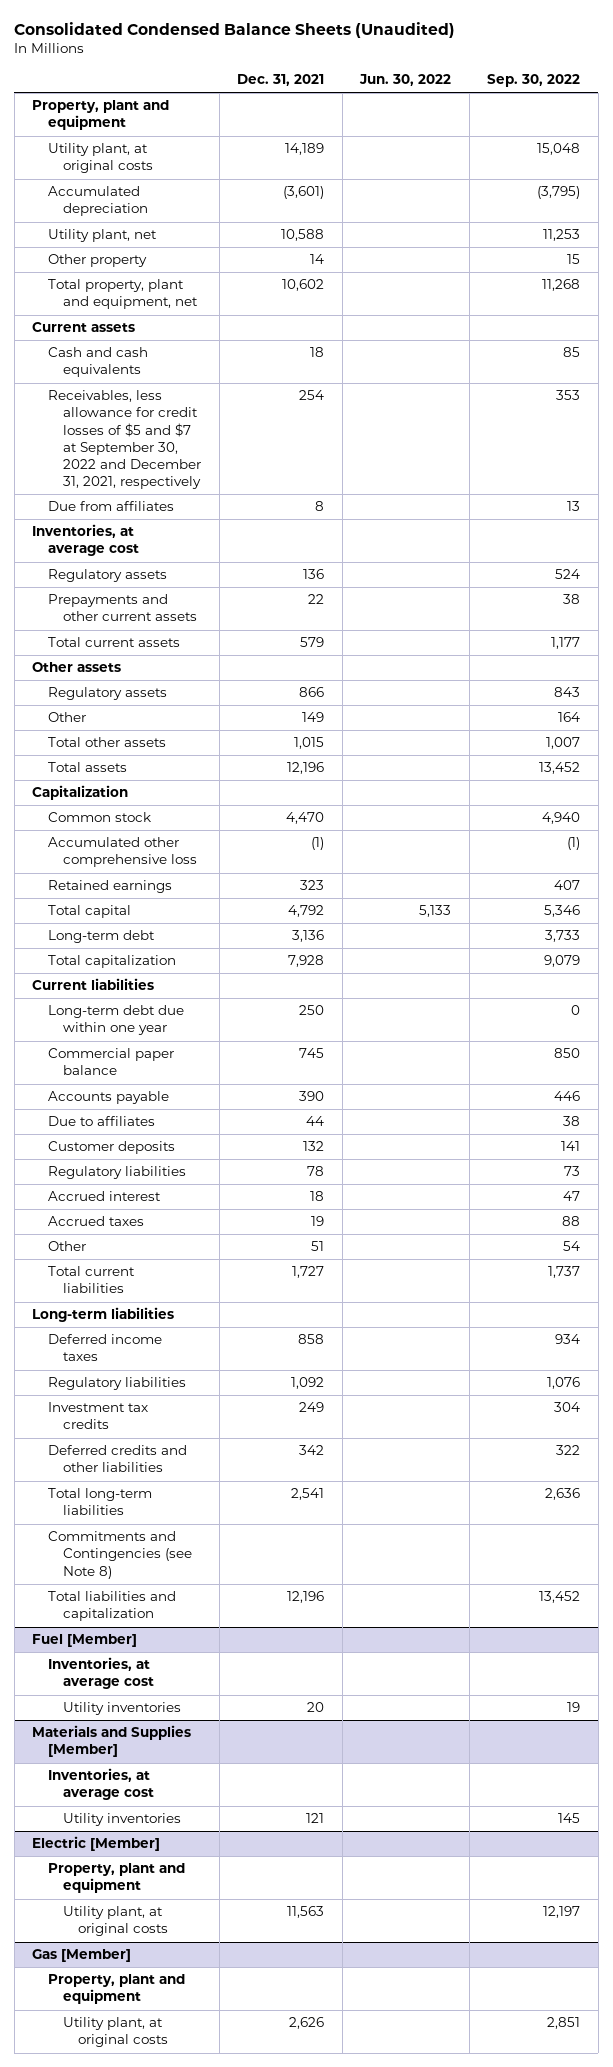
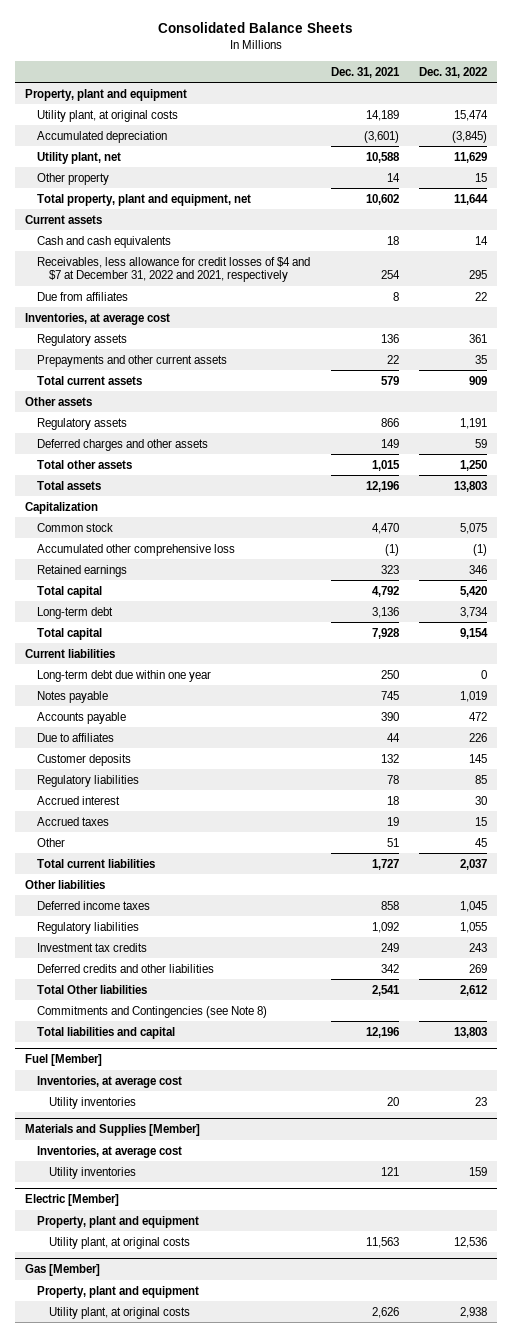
- Consolidated Condensed Balance Sheets (Unaudited)
+ Consolidated Balance Sheets
- | Dec. 31, 2021 | Jun. 30, 2022 | Sep. 30, 2022
+ | Dec. 31, 2021 | Dec. 31, 2022
- Receivables, less allowance for credit losses of $5 and $7 at September 30, 2022 and December 31, 2021, respectively | 254 | | 353
+ Receivables, less allowance for credit losses of $4 and $7 at December 31, 2022 and 2021, respectively | 254 | 295
- Other | 149 | | 164
+ Deferred charges and other assets | 149 | 59
- Total capitalization | 7,928 | | 9,079
+ Total capital | 7,928 | 9,154
- Commercial paper balance | 745 | | 850
+ Notes payable | 745 | 1,019
- Long-term liabilities
+ Other liabilities
- Total long-term liabilities | 2,541 | | 2,636
+ Total Other liabilities | 2,541 | 2,612
- Total liabilities and capitalization | 12,196 | | 13,452
+ Total liabilities and capital | 12,196 | 13,803

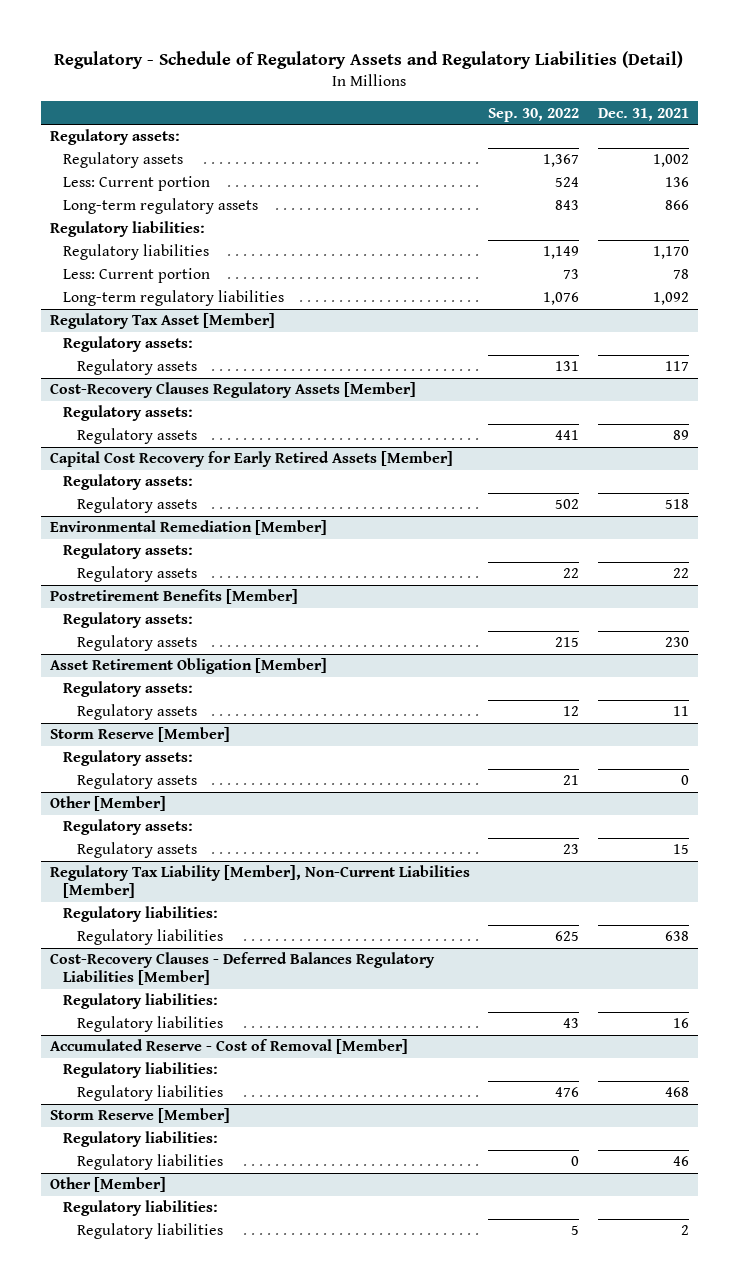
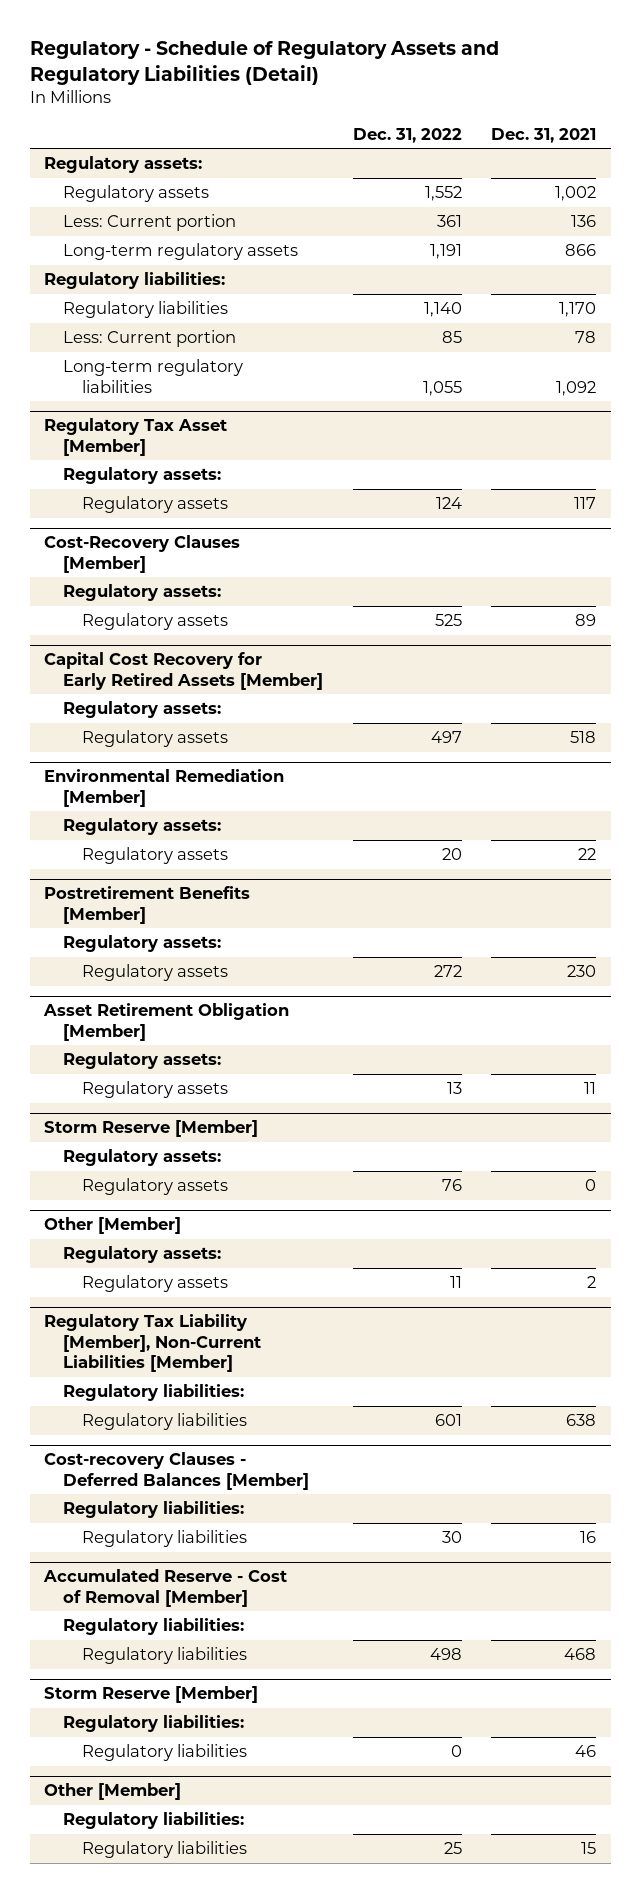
- | Sep. 30, 2022 | Dec. 31, 2021
+ | Dec. 31, 2022 | Dec. 31, 2021
- Cost-Recovery Clauses Regulatory Assets [Member]
+ Cost-Recovery Clauses [Member]
@ Other [Member]
- Regulatory assets | 23 | 15
+ Regulatory assets | 11 | 2
- Cost-Recovery Clauses - Deferred Balances Regulatory Liabilities [Member]
+ Cost-recovery Clauses - Deferred Balances [Member]
@ Other [Member]
- Regulatory liabilities | 5 | 2
+ Regulatory liabilities | 25 | 15

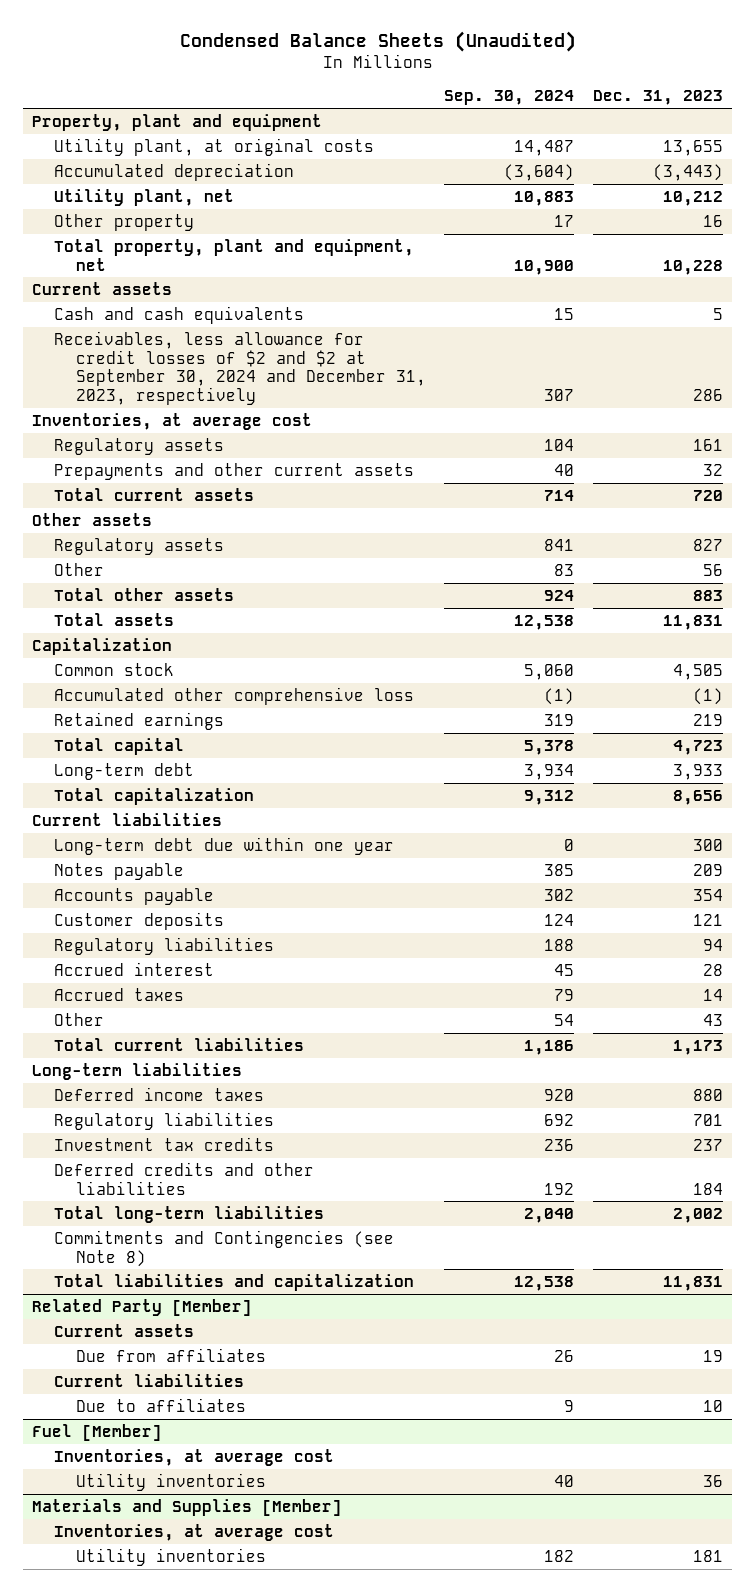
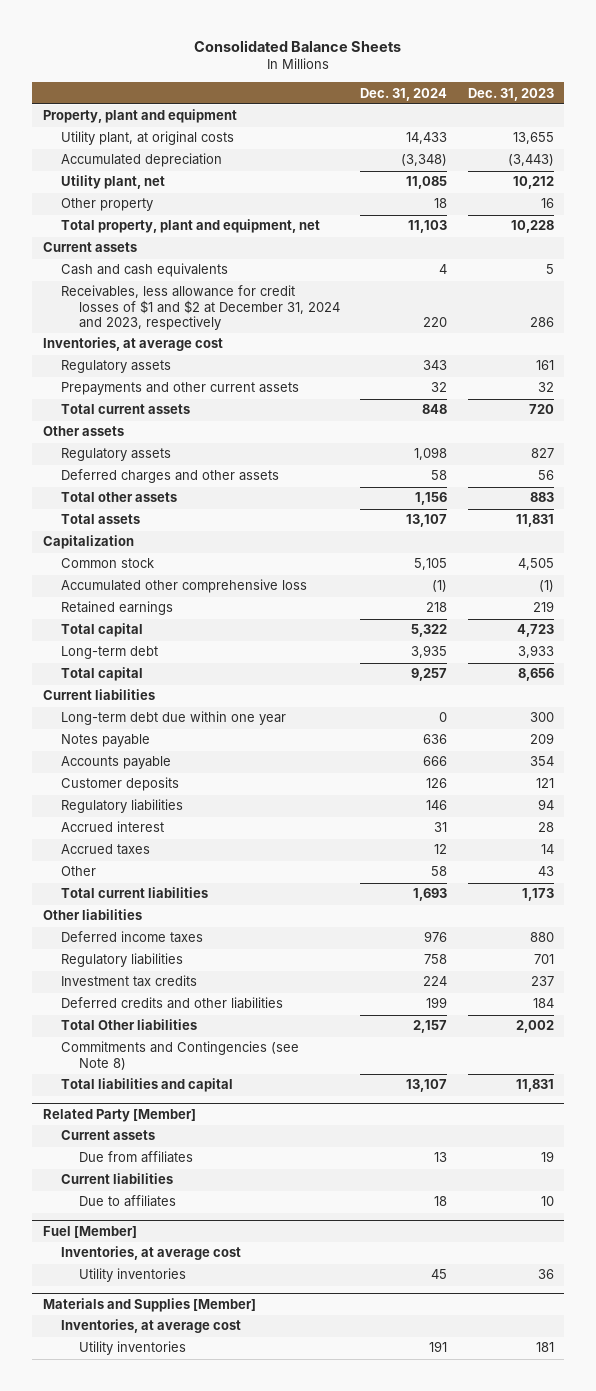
- Condensed Balance Sheets (Unaudited)
+ Consolidated Balance Sheets
- | Sep. 30, 2024 | Dec. 31, 2023
+ | Dec. 31, 2024 | Dec. 31, 2023
- Receivables, less allowance for credit losses of $2 and $2 at September 30, 2024 and December 31, 2023, respectively | 307 | 286
+ Receivables, less allowance for credit losses of $1 and $2 at December 31, 2024 and 2023, respectively | 220 | 286
- Other | 83 | 56
+ Deferred charges and other assets | 58 | 56
- Total capitalization | 9,312 | 8,656
+ Total capital | 9,257 | 8,656
- Long-term liabilities
+ Other liabilities
- Total long-term liabilities | 2,040 | 2,002
+ Total Other liabilities | 2,157 | 2,002
- Total liabilities and capitalization | 12,538 | 11,831
+ Total liabilities and capital | 13,107 | 11,831

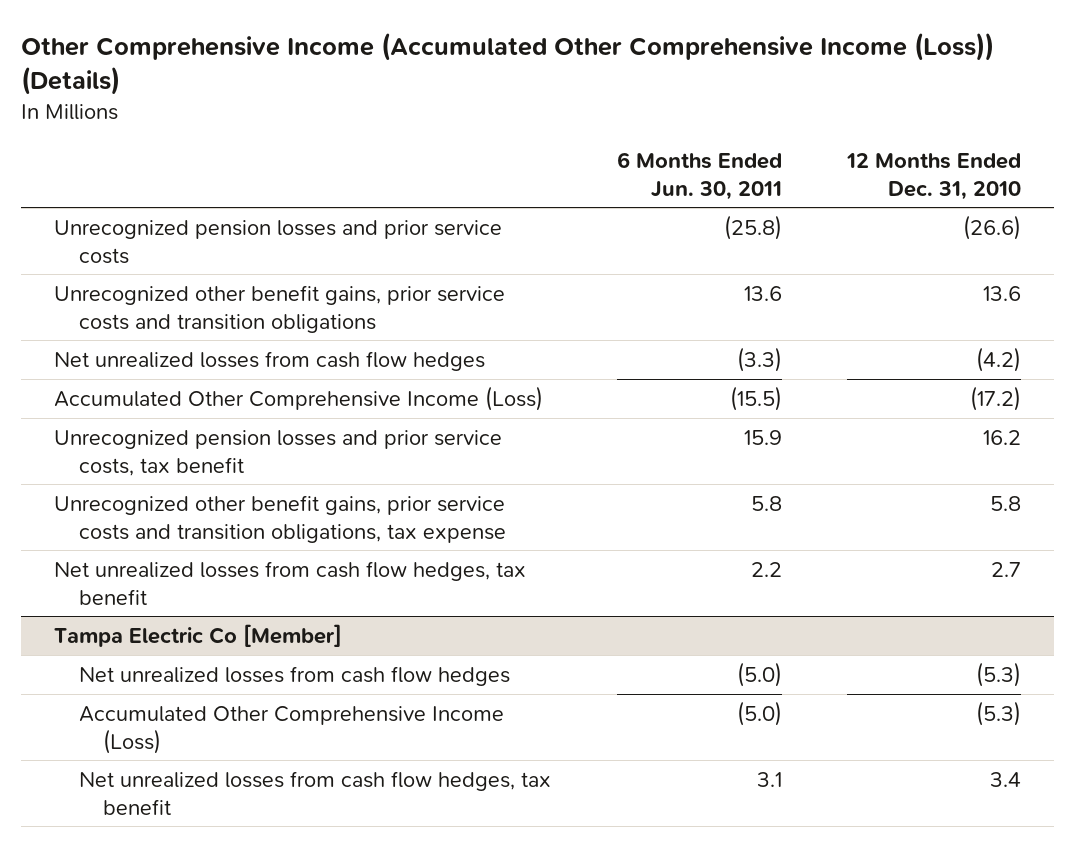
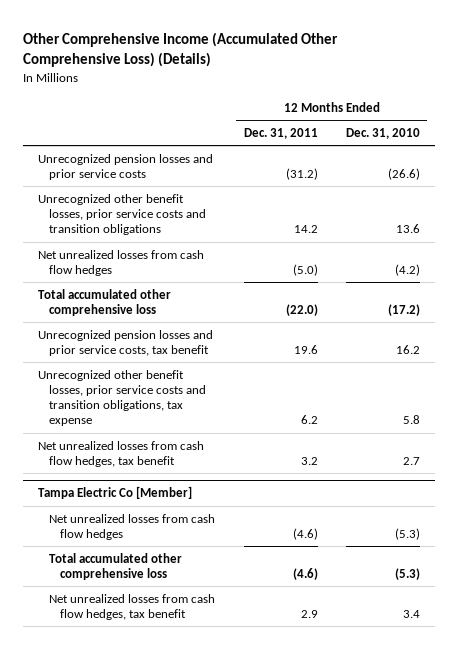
- Other Comprehensive Income (Accumulated Other Comprehensive Income (Loss)) (Details)
+ Other Comprehensive Income (Accumulated Other Comprehensive Loss) (Details)
- | 6 Months Ended Jun. 30, 2011 | 12 Months Ended Dec. 31, 2010
+ | 12 Months Ended Dec. 31, 2011 | 12 Months Ended Dec. 31, 2010
- Unrecognized other benefit gains, prior service costs and transition obligations | 13.6 | 13.6
+ Unrecognized other benefit losses, prior service costs and transition obligations | 14.2 | 13.6
- Accumulated Other Comprehensive Income (Loss) | (15.5) | (17.2)
+ Total accumulated other comprehensive loss | (22.0) | (17.2)
- Unrecognized other benefit gains, prior service costs and transition obligations, tax expense | 5.8 | 5.8
+ Unrecognized other benefit losses, prior service costs and transition obligations, tax expense | 6.2 | 5.8
@ Tampa Electric Co [Member]
- Accumulated Other Comprehensive Income (Loss) | (5.0) | (5.3)
+ Total accumulated other comprehensive loss | (4.6) | (5.3)

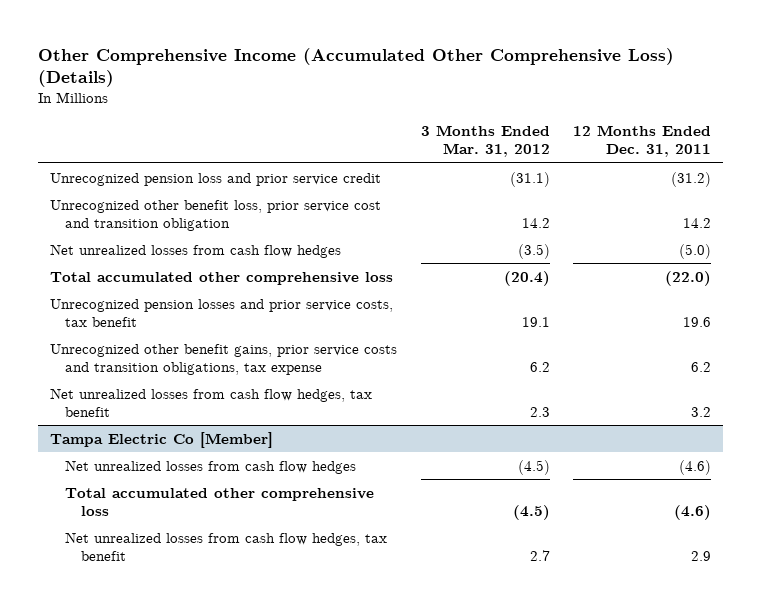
- | 12 Months Ended Dec. 31, 2011 | 12 Months Ended Dec. 31, 2010
+ | 3 Months Ended Mar. 31, 2012 | 12 Months Ended Dec. 31, 2011
- Unrecognized pension losses and prior service costs | (31.2) | (26.6)
- Unrecognized other benefit losses, prior service costs and transition obligations | 14.2 | 13.6
+ Unrecognized pension loss and prior service credit | (31.1) | (31.2)
+ Unrecognized other benefit loss, prior service cost and transition obligation | 14.2 | 14.2
- Unrecognized other benefit losses, prior service costs and transition obligations, tax expense | 6.2 | 5.8
+ Unrecognized other benefit gains, prior service costs and transition obligations, tax expense | 6.2 | 6.2

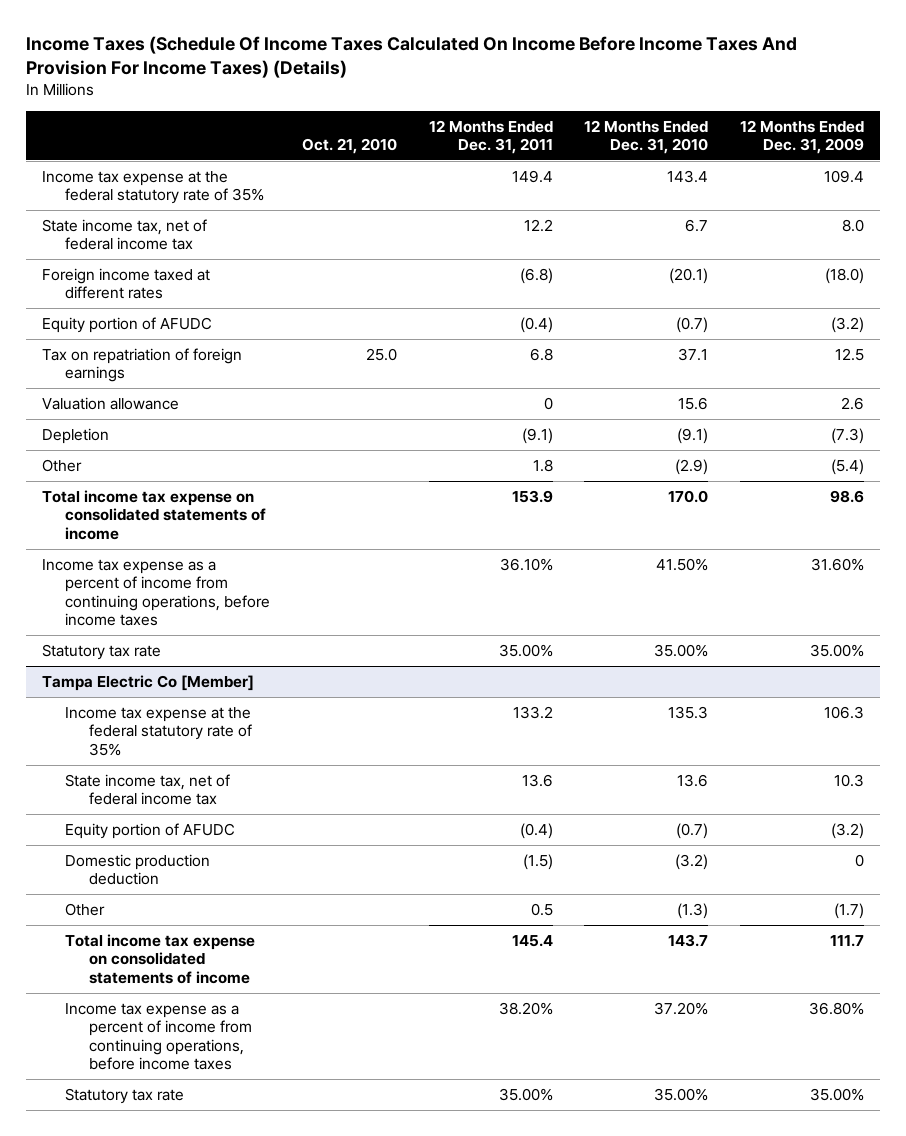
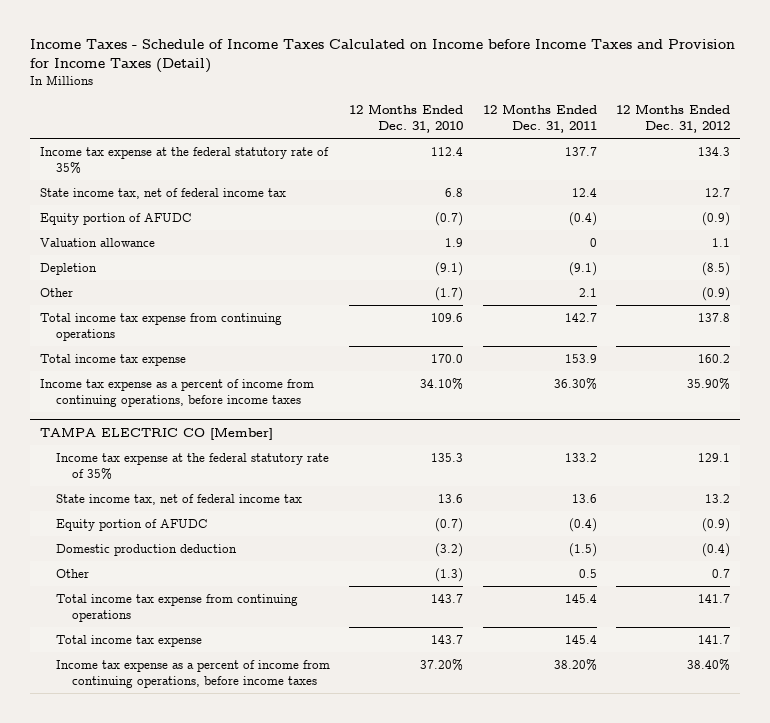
- Income Taxes (Schedule Of Income Taxes Calculated On Income Before Income Taxes And Provision For Income Taxes) (Details)
+ Income Taxes - Schedule of Income Taxes Calculated on Income before Income Taxes and Provision for Income Taxes (Detail)
- | Oct. 21, 2010 | 12 Months Ended Dec. 31, 2011 | 12 Months Ended Dec. 31, 2010 | 12 Months Ended Dec. 31, 2009
+ | 12 Months Ended Dec. 31, 2010 | 12 Months Ended Dec. 31, 2011 | 12 Months Ended Dec. 31, 2012
- Income tax expense at the federal statutory rate of 35% | | 149.4 | 143.4 | 109.4
- State income tax, net of federal income tax | | 12.2 | 6.7 | 8.0
- Foreign income taxed at different rates | | (6.8) | (20.1) | (18.0)
+ Income tax expense at the federal statutory rate of 35% | 112.4 | 137.7 | 134.3
+ State income tax, net of federal income tax | 6.8 | 12.4 | 12.7
- Tax on repatriation of foreign earnings | 25.0 | 6.8 | 37.1 | 12.5
- Valuation allowance | | 0 | 15.6 | 2.6
+ Valuation allowance | 1.9 | 0 | 1.1
- Other | | 1.8 | (2.9) | (5.4)
- Total income tax expense on consolidated statements of income | | 153.9 | 170.0 | 98.6
- Income tax expense as a percent of income from continuing operations, before income taxes | | 36.10% | 41.50% | 31.60%
- Statutory tax rate | | 35.00% | 35.00% | 35.00%
- Tampa Electric Co [Member]
+ Other | (1.7) | 2.1 | (0.9)
+ Total income tax expense from continuing operations | 109.6 | 142.7 | 137.8
+ Total income tax expense | 170.0 | 153.9 | 160.2
+ Income tax expense as a percent of income from continuing operations, before income taxes | 34.10% | 36.30% | 35.90%
+ TAMPA ELECTRIC CO [Member]
- Total income tax expense on consolidated statements of income | | 145.4 | 143.7 | 111.7
+ Total income tax expense from continuing operations | 143.7 | 145.4 | 141.7
+ Total income tax expense | 143.7 | 145.4 | 141.7
- Statutory tax rate | | 35.00% | 35.00% | 35.00%

